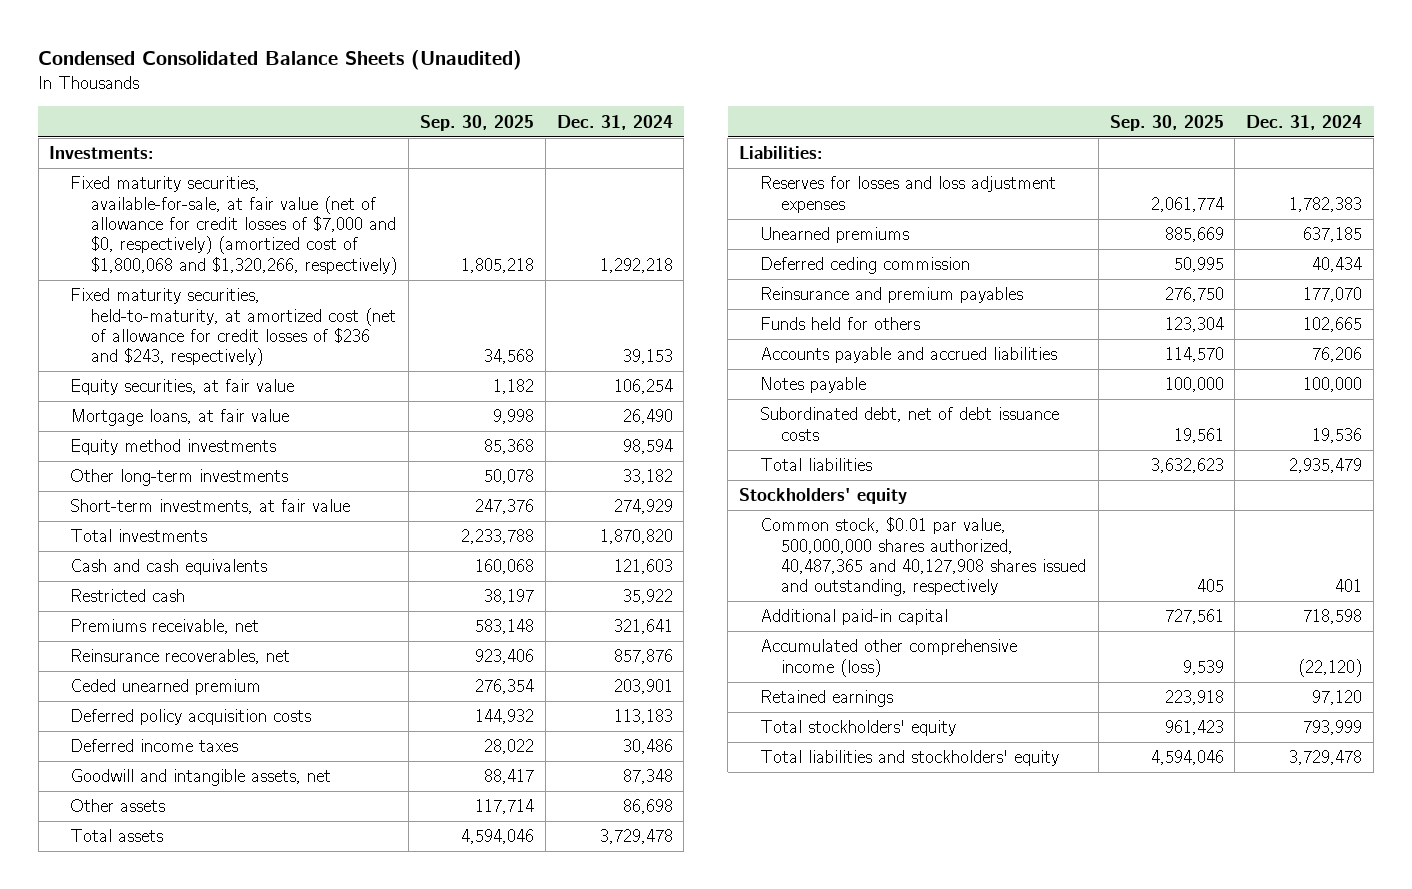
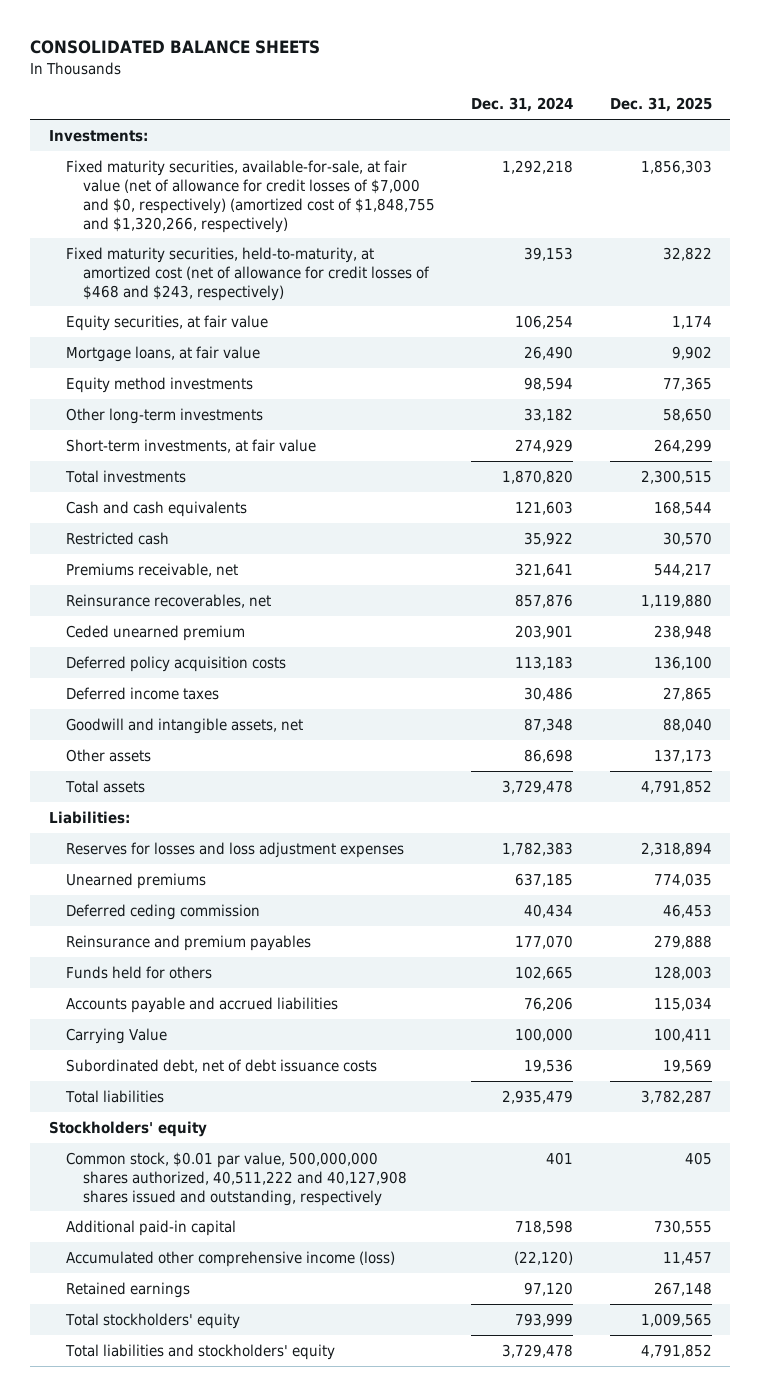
- Condensed Consolidated Balance Sheets (Unaudited)
+ CONSOLIDATED BALANCE SHEETS
- | Sep. 30, 2025 | Dec. 31, 2024
+ | Dec. 31, 2024 | Dec. 31, 2025
- Fixed maturity securities, available-for-sale, at fair value (net of allowance for credit losses of $7,000 and $0, respectively) (amortized cost of $1,800,068 and $1,320,266, respectively) | 1,805,218 | 1,292,218
- Fixed maturity securities, held-to-maturity, at amortized cost (net of allowance for credit losses of $236 and $243, respectively) | 34,568 | 39,153
+ Fixed maturity securities, available-for-sale, at fair value (net of allowance for credit losses of $7,000 and $0, respectively) (amortized cost of $1,848,755 and $1,320,266, respectively) | 1,292,218 | 1,856,303
+ Fixed maturity securities, held-to-maturity, at amortized cost (net of allowance for credit losses of $468 and $243, respectively) | 39,153 | 32,822
- Notes payable | 100,000 | 100,000
+ Carrying Value | 100,000 | 100,411
- Common stock, $0.01 par value, 500,000,000 shares authorized, 40,487,365 and 40,127,908 shares issued and outstanding, respectively | 405 | 401
+ Common stock, $0.01 par value, 500,000,000 shares authorized, 40,511,222 and 40,127,908 shares issued and outstanding, respectively | 401 | 405

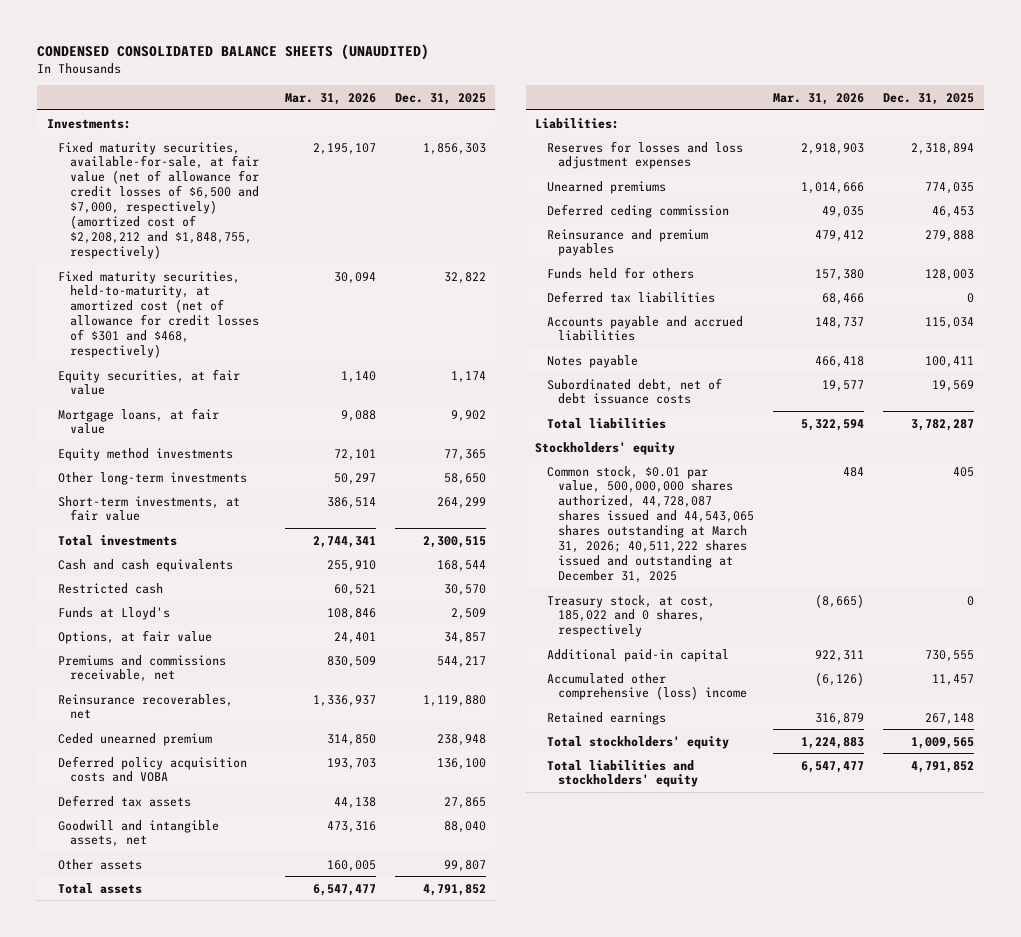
- CONSOLIDATED BALANCE SHEETS
+ CONDENSED CONSOLIDATED BALANCE SHEETS (UNAUDITED)
- | Dec. 31, 2024 | Dec. 31, 2025
+ | Mar. 31, 2026 | Dec. 31, 2025
- Fixed maturity securities, available-for-sale, at fair value (net of allowance for credit losses of $7,000 and $0, respectively) (amortized cost of $1,848,755 and $1,320,266, respectively) | 1,292,218 | 1,856,303
- Fixed maturity securities, held-to-maturity, at amortized cost (net of allowance for credit losses of $468 and $243, respectively) | 39,153 | 32,822
+ Fixed maturity securities, available-for-sale, at fair value (net of allowance for credit losses of $6,500 and $7,000, respectively) (amortized cost of $2,208,212 and $1,848,755, respectively) | 2,195,107 | 1,856,303
+ Fixed maturity securities, held-to-maturity, at amortized cost (net of allowance for credit losses of $301 and $468, respectively) | 30,094 | 32,822
- Premiums receivable, net | 321,641 | 544,217
+ Funds at Lloyd's | 108,846 | 2,509
+ Options, at fair value | 24,401 | 34,857
+ Premiums and commissions receivable, net | 830,509 | 544,217
- Deferred policy acquisition costs | 113,183 | 136,100
- Deferred income taxes | 30,486 | 27,865
+ Deferred policy acquisition costs and VOBA | 193,703 | 136,100
+ Deferred tax assets | 44,138 | 27,865
- Other assets | 86,698 | 137,173
+ Other assets | 160,005 | 99,807
+ Deferred tax liabilities | 68,466 | 0
- Carrying Value | 100,000 | 100,411
+ Notes payable | 466,418 | 100,411
- Common stock, $0.01 par value, 500,000,000 shares authorized, 40,511,222 and 40,127,908 shares issued and outstanding, respectively | 401 | 405
+ Common stock, $0.01 par value, 500,000,000 shares authorized, 44,728,087 shares issued and 44,543,065 shares outstanding at March 31, 2026; 40,511,222 shares issued and outstanding at December 31, 2025 | 484 | 405
+ Treasury stock, at cost, 185,022 and 0 shares, respectively | (8,665) | 0
- Accumulated other comprehensive income (loss) | (22,120) | 11,457
+ Accumulated other comprehensive (loss) income | (6,126) | 11,457

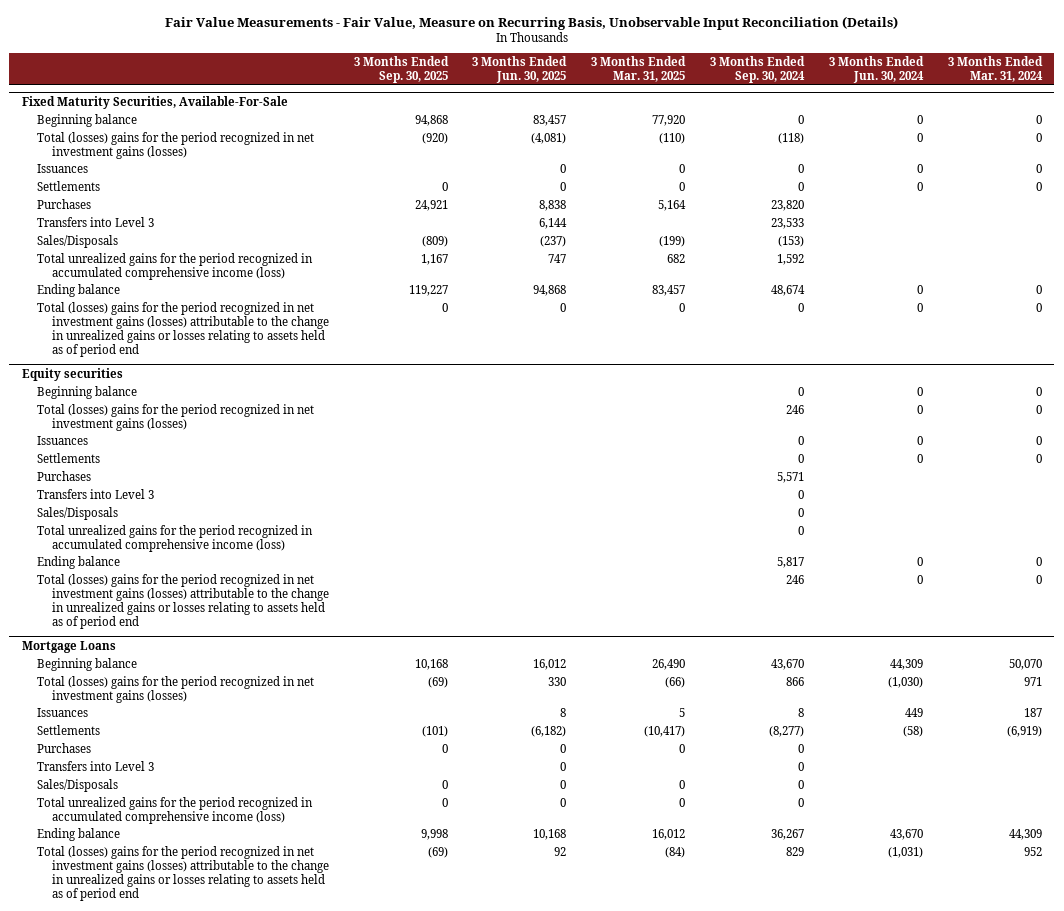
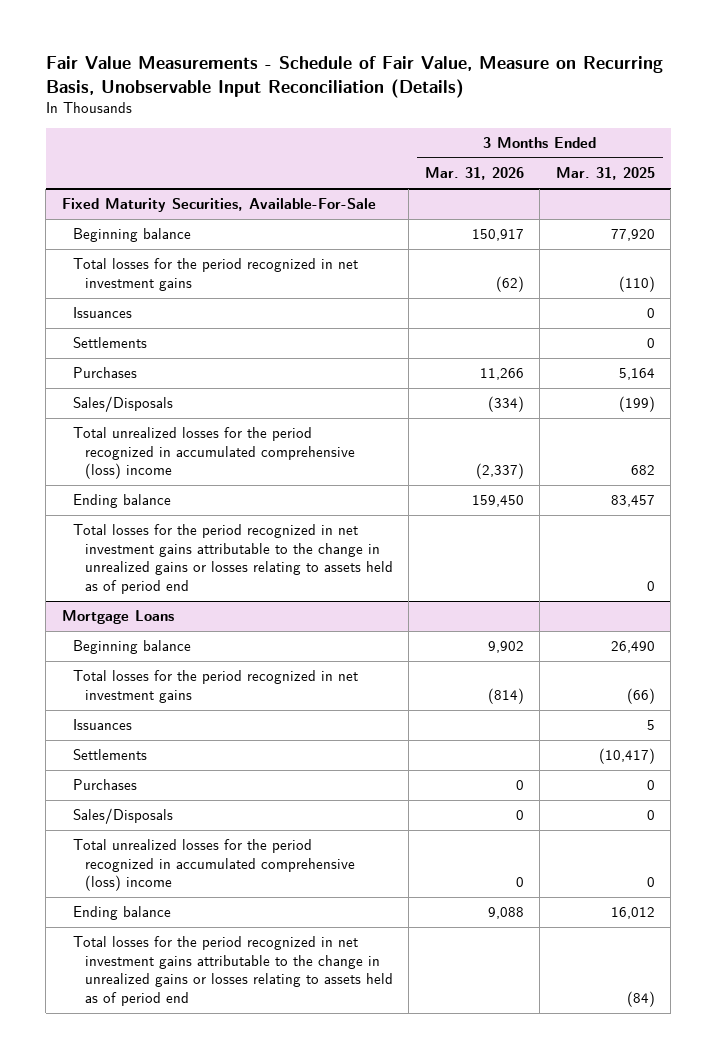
- Fair Value Measurements - Fair Value, Measure on Recurring Basis, Unobservable Input Reconciliation (Details)
+ Fair Value Measurements - Schedule of Fair Value, Measure on Recurring Basis, Unobservable Input Reconciliation (Details)
- | 3 Months Ended Sep. 30, 2025 | 3 Months Ended Jun. 30, 2025 | 3 Months Ended Mar. 31, 2025 | 3 Months Ended Sep. 30, 2024 | 3 Months Ended Jun. 30, 2024 | 3 Months Ended Mar. 31, 2024
+ | 3 Months Ended Mar. 31, 2026 | 3 Months Ended Mar. 31, 2025
@ Fixed Maturity Securities, Available-For-Sale
- Total (losses) gains for the period recognized in net investment gains (losses) | (920) | (4,081) | (110) | (118) | 0 | 0
+ Total losses for the period recognized in net investment gains | (62) | (110)
- Transfers into Level 3 | | 6,144 | | 23,533 | |
- Total unrealized gains for the period recognized in accumulated comprehensive income (loss) | 1,167 | 747 | 682 | 1,592 | |
+ Total unrealized losses for the period recognized in accumulated comprehensive (loss) income | (2,337) | 682
- Total (losses) gains for the period recognized in net investment gains (losses) attributable to the change in unrealized gains or losses relating to assets held as of period end | 0 | 0 | 0 | 0 | 0 | 0
- Equity securities
- Beginning balance | | | | 0 | 0 | 0
- Total (losses) gains for the period recognized in net investment gains (losses) | | | | 246 | 0 | 0
- Issuances | | | | 0 | 0 | 0
- Settlements | | | | 0 | 0 | 0
- Purchases | | | | 5,571 | |
- Transfers into Level 3 | | | | 0 | |
- Sales/Disposals | | | | 0 | |
- Total unrealized gains for the period recognized in accumulated comprehensive income (loss) | | | | 0 | |
- Ending balance | | | | 5,817 | 0 | 0
- Total (losses) gains for the period recognized in net investment gains (losses) attributable to the change in unrealized gains or losses relating to assets held as of period end | | | | 246 | 0 | 0
@ Fixed Maturity Securities, Available-For-Sale
+ Total losses for the period recognized in net investment gains attributable to the change in unrealized gains or losses relating to assets held as of period end | | 0
@ Mortgage Loans
- Total (losses) gains for the period recognized in net investment gains (losses) | (69) | 330 | (66) | 866 | (1,030) | 971
+ Total losses for the period recognized in net investment gains | (814) | (66)
- Transfers into Level 3 | | 0 | | 0 | |
- Total unrealized gains for the period recognized in accumulated comprehensive income (loss) | 0 | 0 | 0 | 0 | |
+ Total unrealized losses for the period recognized in accumulated comprehensive (loss) income | 0 | 0
- Total (losses) gains for the period recognized in net investment gains (losses) attributable to the change in unrealized gains or losses relating to assets held as of period end | (69) | 92 | (84) | 829 | (1,031) | 952
+ Total losses for the period recognized in net investment gains attributable to the change in unrealized gains or losses relating to assets held as of period end | | (84)

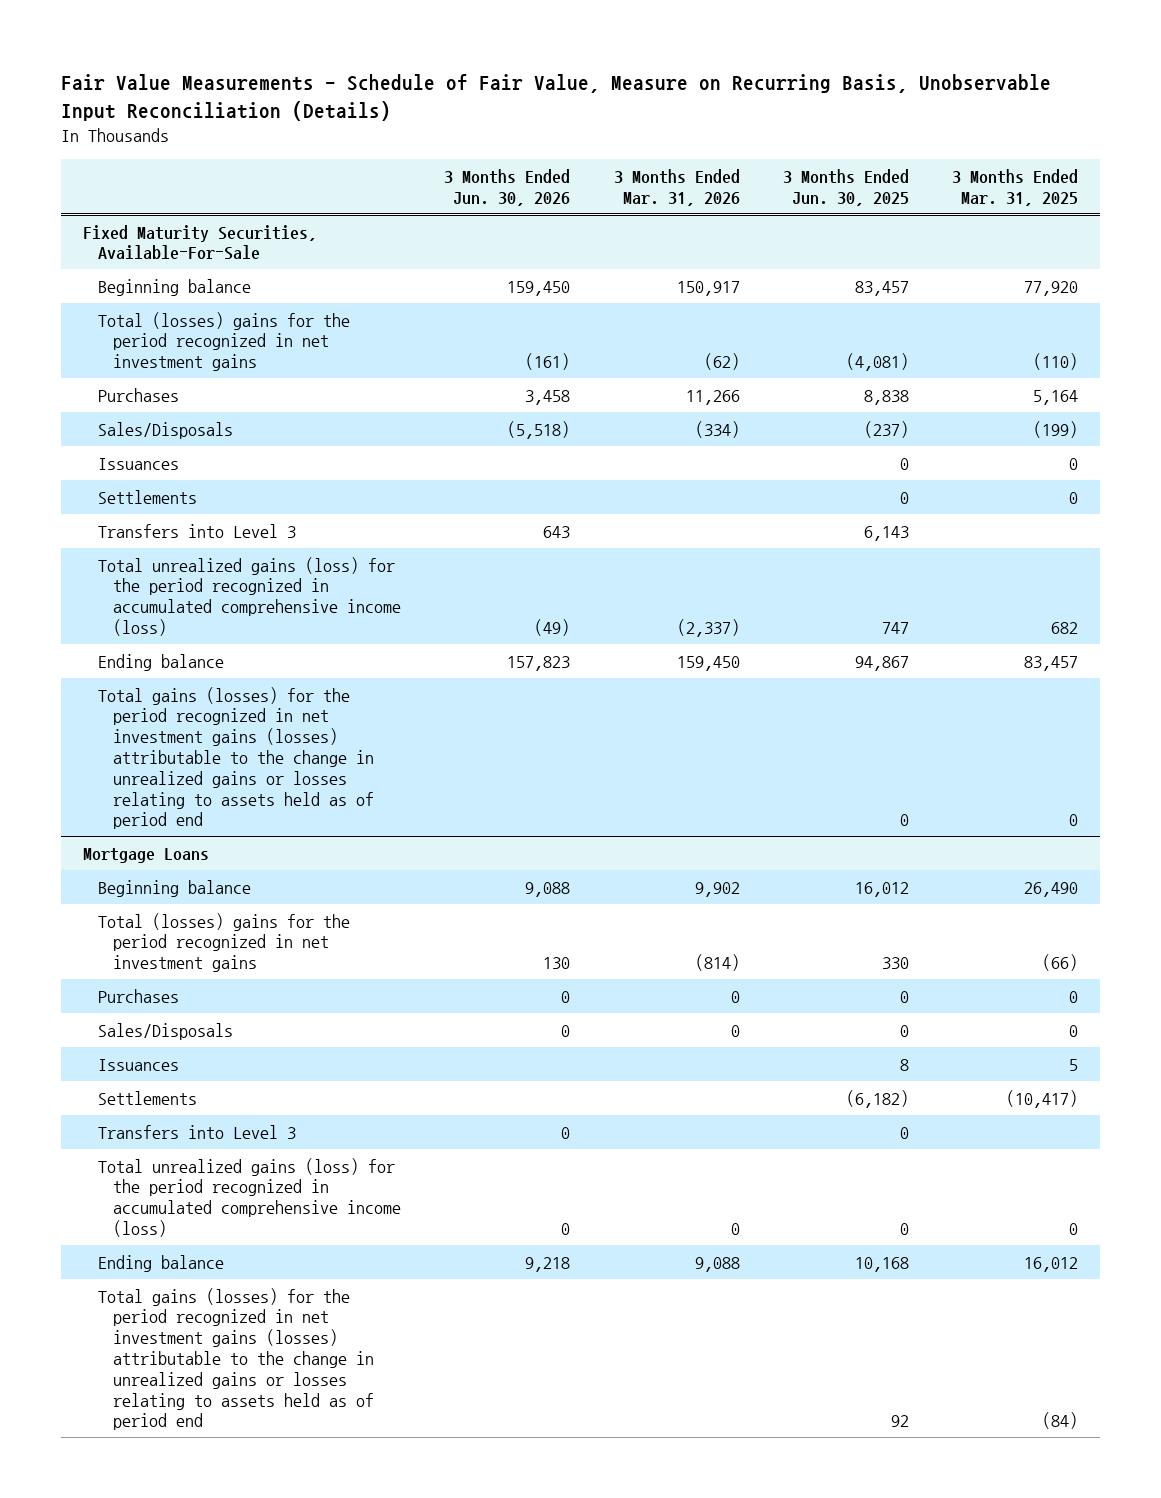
- | 3 Months Ended Mar. 31, 2026 | 3 Months Ended Mar. 31, 2025
+ | 3 Months Ended Jun. 30, 2026 | 3 Months Ended Mar. 31, 2026 | 3 Months Ended Jun. 30, 2025 | 3 Months Ended Mar. 31, 2025
@ Fixed Maturity Securities, Available-For-Sale
- Total losses for the period recognized in net investment gains | (62) | (110)
+ Total (losses) gains for the period recognized in net investment gains | (161) | (62) | (4,081) | (110)
- Total unrealized losses for the period recognized in accumulated comprehensive (loss) income | (2,337) | 682
moved down: Issuances | | | 0 | 0
moved down: Settlements | | | 0 | 0
+ Transfers into Level 3 | 643 | | 6,143 |
+ Total unrealized gains (loss) for the period recognized in accumulated comprehensive income (loss) | (49) | (2,337) | 747 | 682
- Total losses for the period recognized in net investment gains attributable to the change in unrealized gains or losses relating to assets held as of period end | | 0
+ Total gains (losses) for the period recognized in net investment gains (losses) attributable to the change in unrealized gains or losses relating to assets held as of period end | | | 0 | 0
@ Mortgage Loans
- Total losses for the period recognized in net investment gains | (814) | (66)
+ Total (losses) gains for the period recognized in net investment gains | 130 | (814) | 330 | (66)
- Total unrealized losses for the period recognized in accumulated comprehensive (loss) income | 0 | 0
moved down: Issuances | | | 8 | 5
moved down: Settlements | | | (6,182) | (10,417)
+ Transfers into Level 3 | 0 | | 0 |
+ Total unrealized gains (loss) for the period recognized in accumulated comprehensive income (loss) | 0 | 0 | 0 | 0
- Total losses for the period recognized in net investment gains attributable to the change in unrealized gains or losses relating to assets held as of period end | | (84)
+ Total gains (losses) for the period recognized in net investment gains (losses) attributable to the change in unrealized gains or losses relating to assets held as of period end | | | 92 | (84)

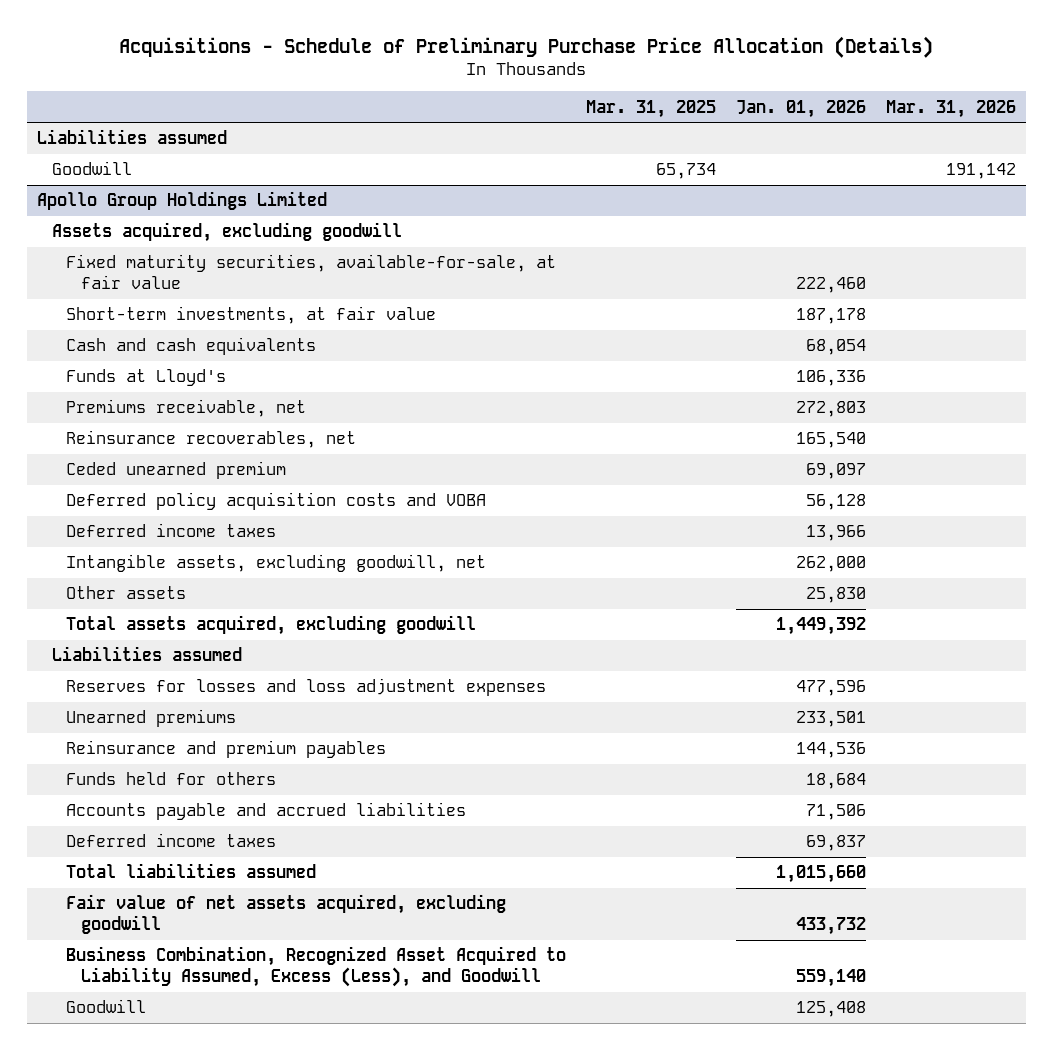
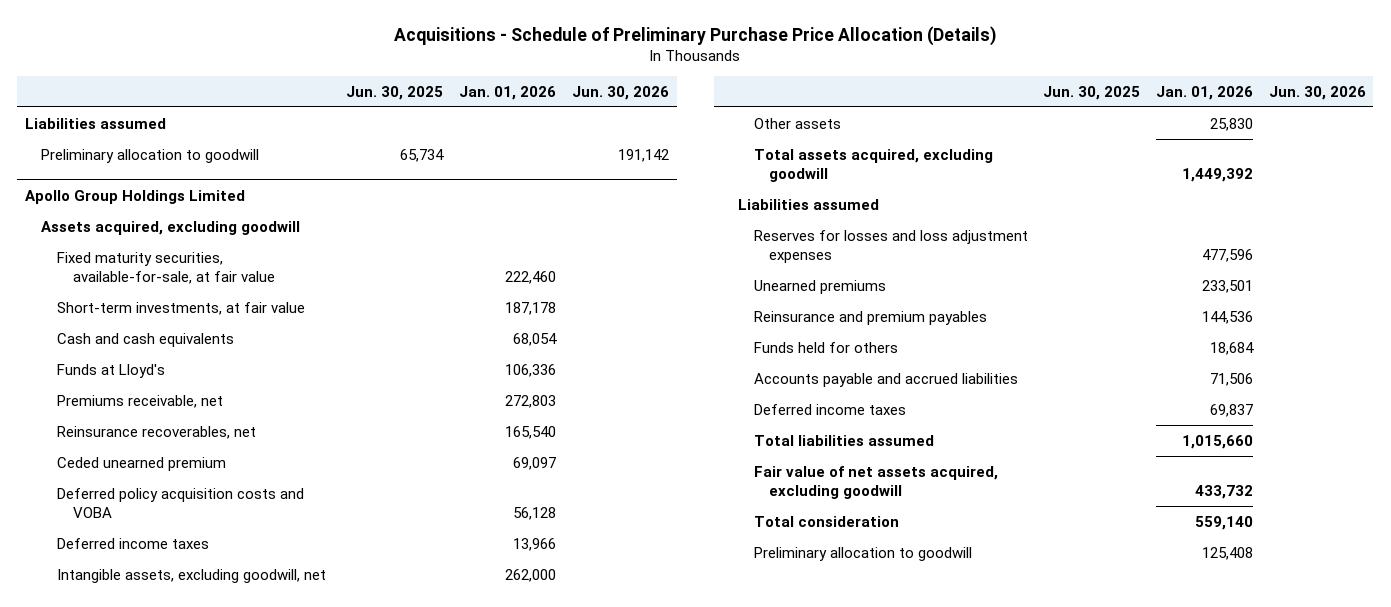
- | Mar. 31, 2025 | Jan. 01, 2026 | Mar. 31, 2026
+ | Jun. 30, 2025 | Jan. 01, 2026 | Jun. 30, 2026
- Goodwill | 65,734 | | 191,142
+ Preliminary allocation to goodwill | 65,734 | | 191,142
@ Apollo Group Holdings Limited
- Business Combination, Recognized Asset Acquired to Liability Assumed, Excess (Less), and Goodwill | | 559,140 |
- Goodwill | | 125,408 |
+ Total consideration | | 559,140 |
+ Preliminary allocation to goodwill | | 125,408 |

